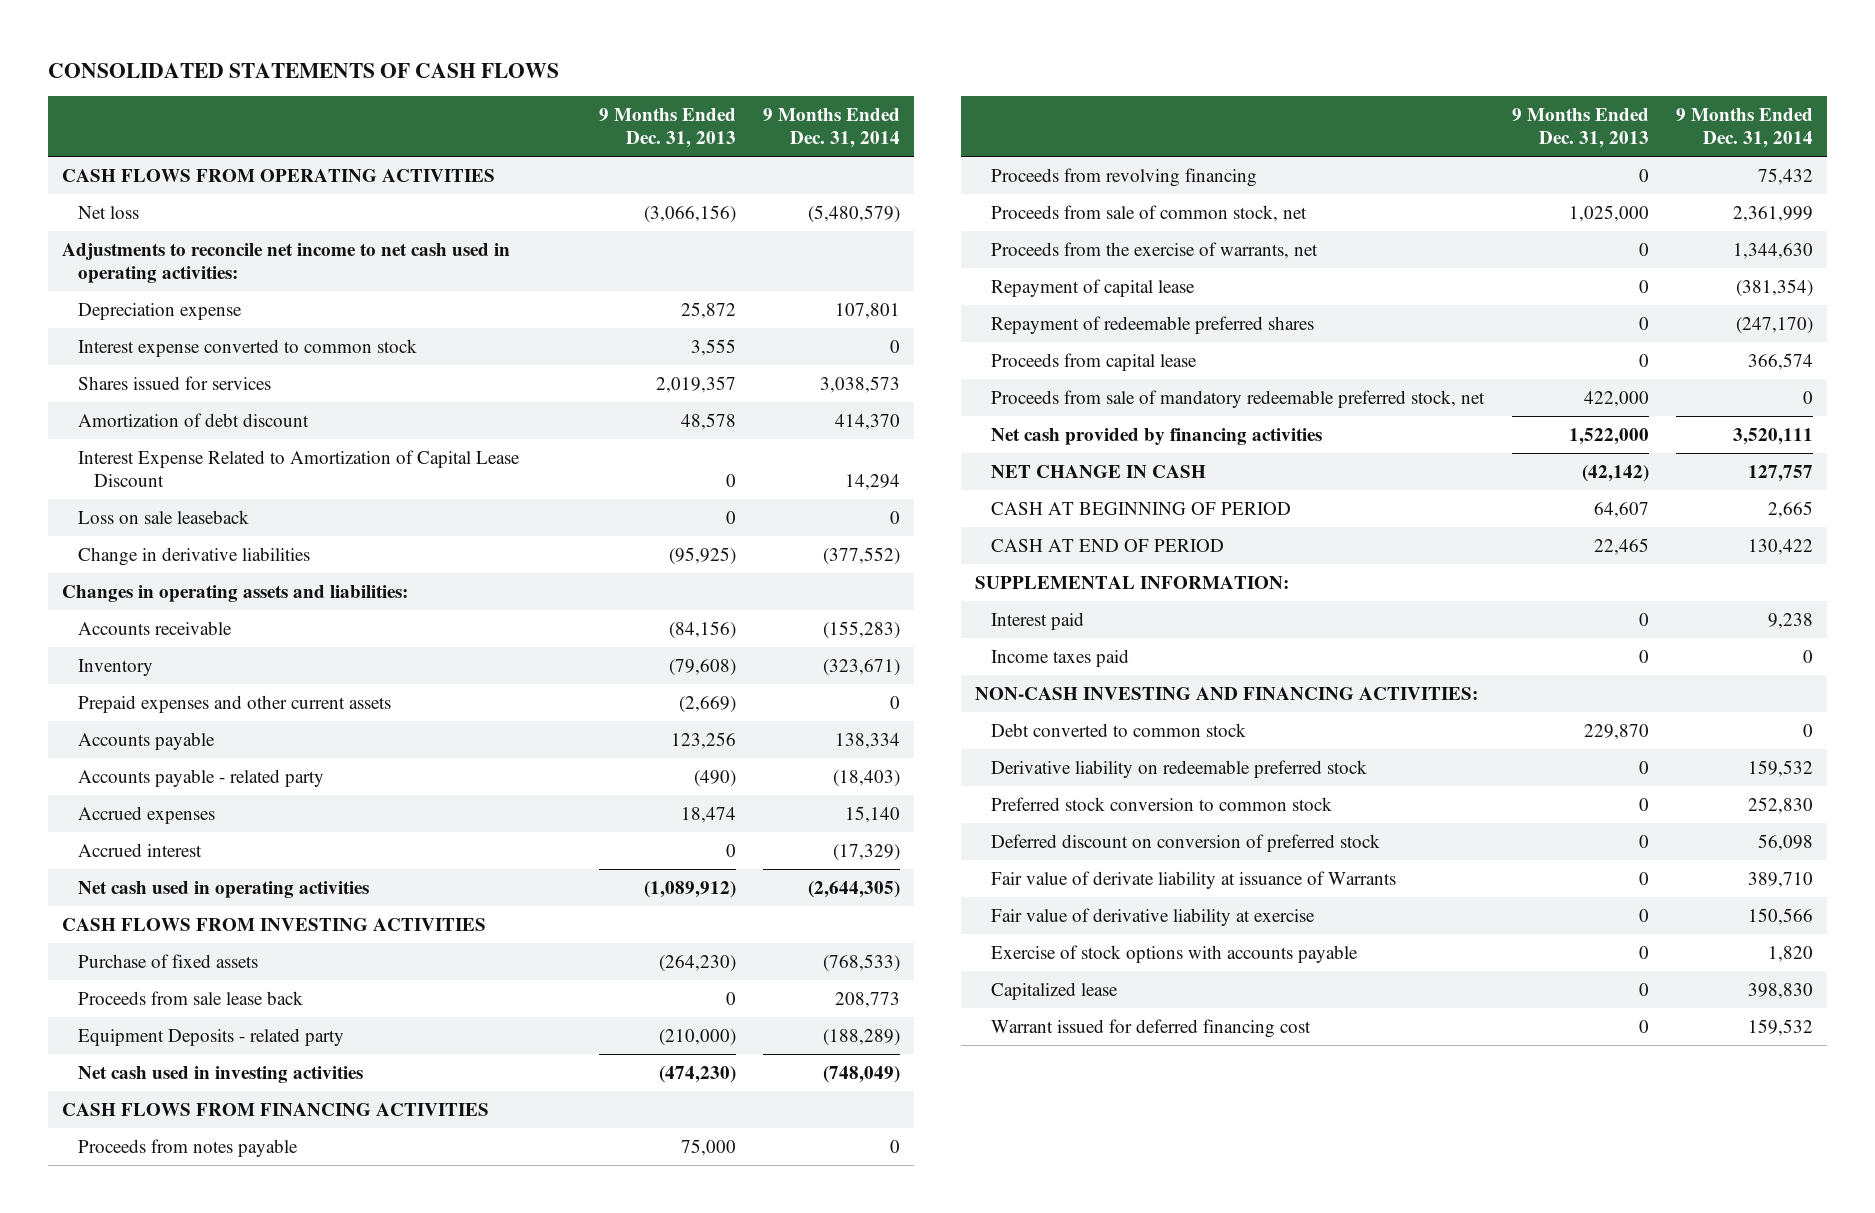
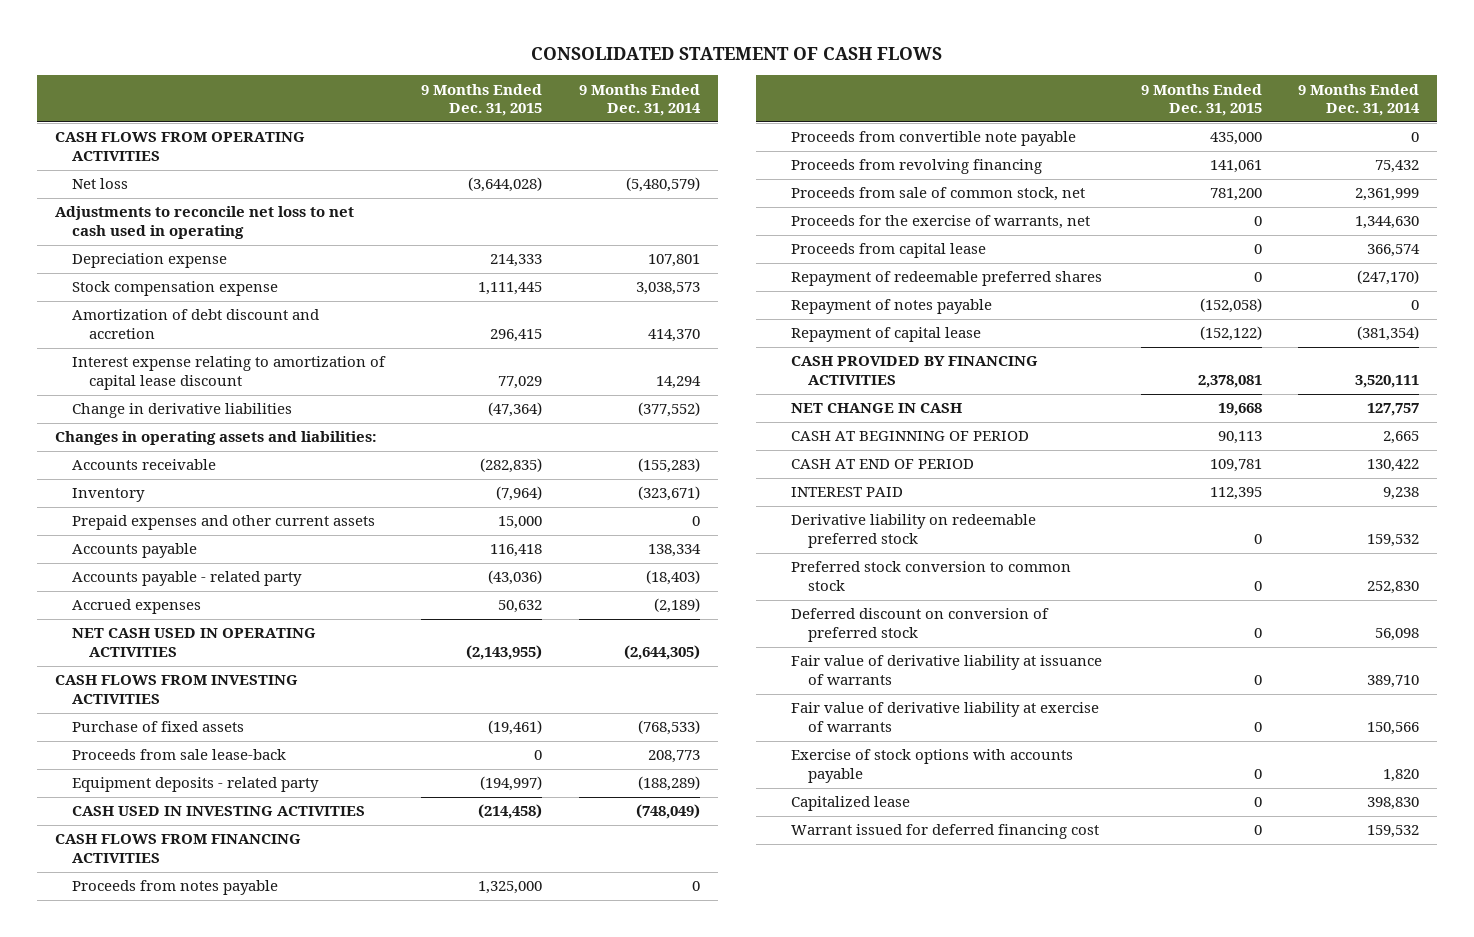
- CONSOLIDATED STATEMENTS OF CASH FLOWS
+ CONSOLIDATED STATEMENT OF CASH FLOWS
- | 9 Months Ended Dec. 31, 2013 | 9 Months Ended Dec. 31, 2014
+ | 9 Months Ended Dec. 31, 2015 | 9 Months Ended Dec. 31, 2014
- Adjustments to reconcile net income to net cash used in operating activities:
+ Adjustments to reconcile net loss to net cash used in operating
- Interest expense converted to common stock | 3,555 | 0
- Shares issued for services | 2,019,357 | 3,038,573
- Amortization of debt discount | 48,578 | 414,370
- Interest Expense Related to Amortization of Capital Lease Discount | 0 | 14,294
- Loss on sale leaseback | 0 | 0
+ Stock compensation expense | 1,111,445 | 3,038,573
+ Amortization of debt discount and accretion | 296,415 | 414,370
+ Interest expense relating to amortization of capital lease discount | 77,029 | 14,294
- Accrued expenses | 18,474 | 15,140
- Accrued interest | 0 | (17,329)
- Net cash used in operating activities | (1,089,912) | (2,644,305)
+ Accrued expenses | 50,632 | (2,189)
+ NET CASH USED IN OPERATING ACTIVITIES | (2,143,955) | (2,644,305)
- Proceeds from sale lease back | 0 | 208,773
- Equipment Deposits - related party | (210,000) | (188,289)
- Net cash used in investing activities | (474,230) | (748,049)
+ Proceeds from sale lease-back | 0 | 208,773
+ Equipment deposits - related party | (194,997) | (188,289)
+ CASH USED IN INVESTING ACTIVITIES | (214,458) | (748,049)
+ Proceeds from convertible note payable | 435,000 | 0
- Proceeds from the exercise of warrants, net | 0 | 1,344,630
+ Proceeds for the exercise of warrants, net | 0 | 1,344,630
- Proceeds from sale of mandatory redeemable preferred stock, net | 422,000 | 0
- Net cash provided by financing activities | 1,522,000 | 3,520,111
moved down: Repayment of redeemable preferred shares | 0 | (247,170)
+ Repayment of notes payable | (152,058) | 0
moved down: Repayment of capital lease | (152,122) | (381,354)
+ CASH PROVIDED BY FINANCING ACTIVITIES | 2,378,081 | 3,520,111
- SUPPLEMENTAL INFORMATION:
- Interest paid | 0 | 9,238
- Income taxes paid | 0 | 0
- NON-CASH INVESTING AND FINANCING ACTIVITIES:
- Debt converted to common stock | 229,870 | 0
+ INTEREST PAID | 112,395 | 9,238
- Fair value of derivate liability at issuance of Warrants | 0 | 389,710
- Fair value of derivative liability at exercise | 0 | 150,566
+ Fair value of derivative liability at issuance of warrants | 0 | 389,710
+ Fair value of derivative liability at exercise of warrants | 0 | 150,566

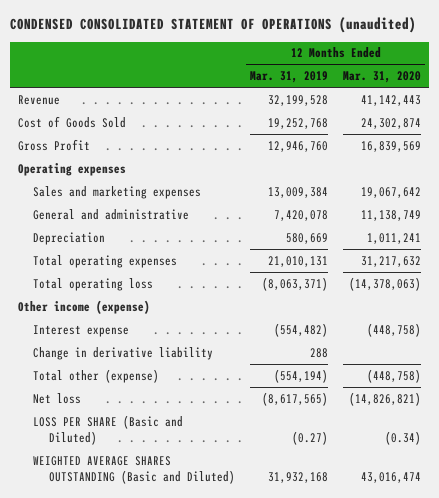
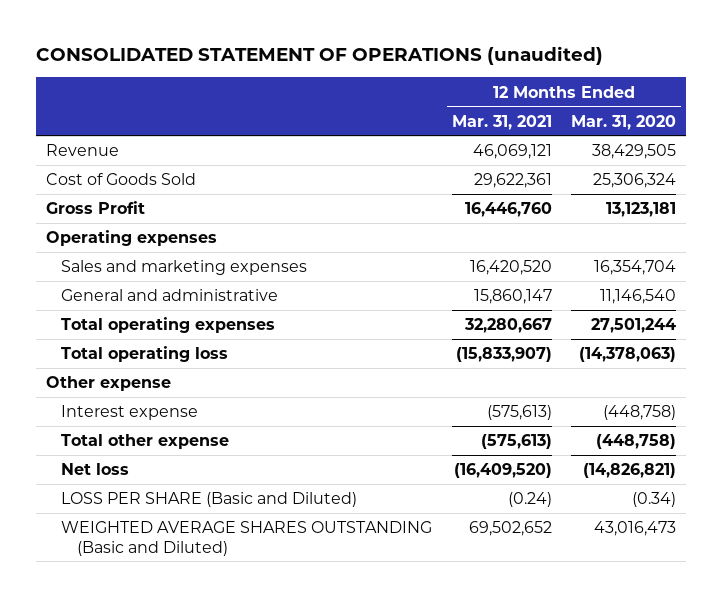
- CONDENSED CONSOLIDATED STATEMENT OF OPERATIONS (unaudited)
+ CONSOLIDATED STATEMENT OF OPERATIONS (unaudited)
- | 12 Months Ended Mar. 31, 2019 | 12 Months Ended Mar. 31, 2020
+ | 12 Months Ended Mar. 31, 2021 | 12 Months Ended Mar. 31, 2020
- Revenue | 32,199,528 | 41,142,443
- Cost of Goods Sold | 19,252,768 | 24,302,874
- Gross Profit | 12,946,760 | 16,839,569
+ Revenue | 46,069,121 | 38,429,505
+ Cost of Goods Sold | 29,622,361 | 25,306,324
+ Gross Profit | 16,446,760 | 13,123,181
- Sales and marketing expenses | 13,009,384 | 19,067,642
- General and administrative | 7,420,078 | 11,138,749
- Depreciation | 580,669 | 1,011,241
- Total operating expenses | 21,010,131 | 31,217,632
+ Sales and marketing expenses | 16,420,520 | 16,354,704
+ General and administrative | 15,860,147 | 11,146,540
+ Total operating expenses | 32,280,667 | 27,501,244
- Other income (expense)
+ Other expense
- Change in derivative liability | 288 |
- Total other (expense) | (554,194) | (448,758)
+ Total other expense | (575,613) | (448,758)
- WEIGHTED AVERAGE SHARES OUTSTANDING (Basic and Diluted) | 31,932,168 | 43,016,474
+ WEIGHTED AVERAGE SHARES OUTSTANDING (Basic and Diluted) | 69,502,652 | 43,016,473

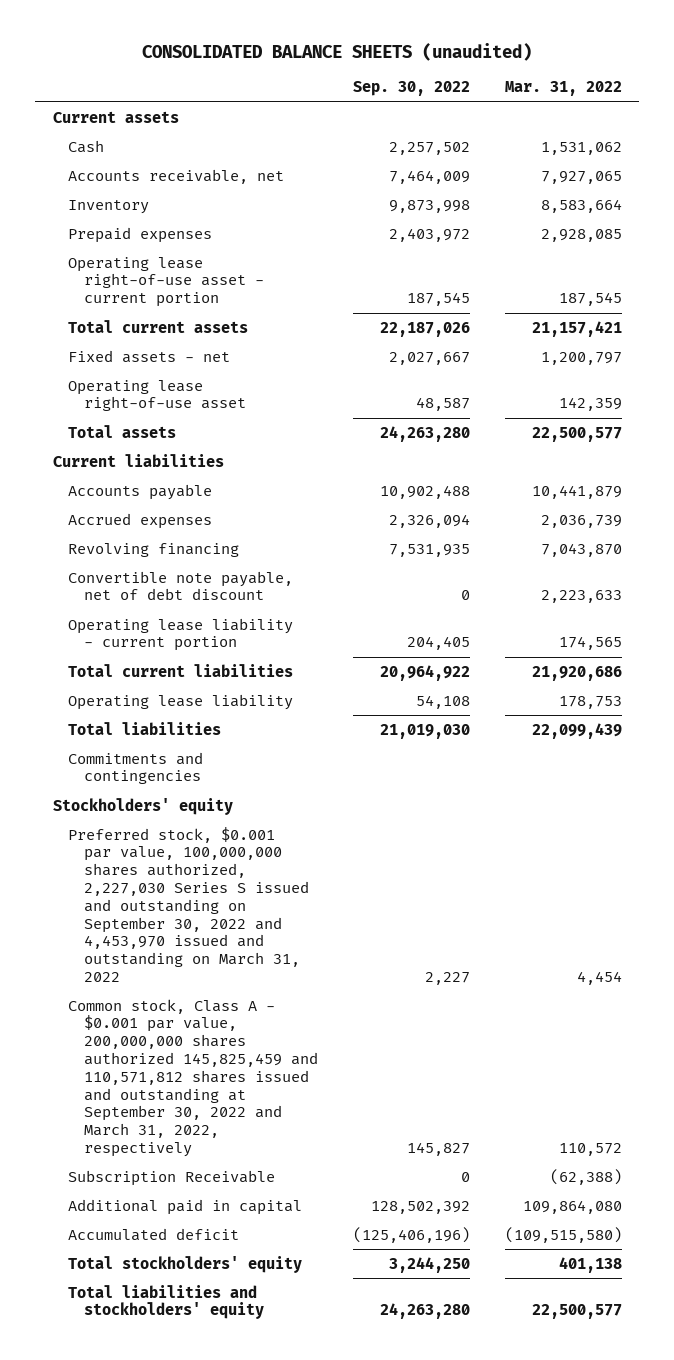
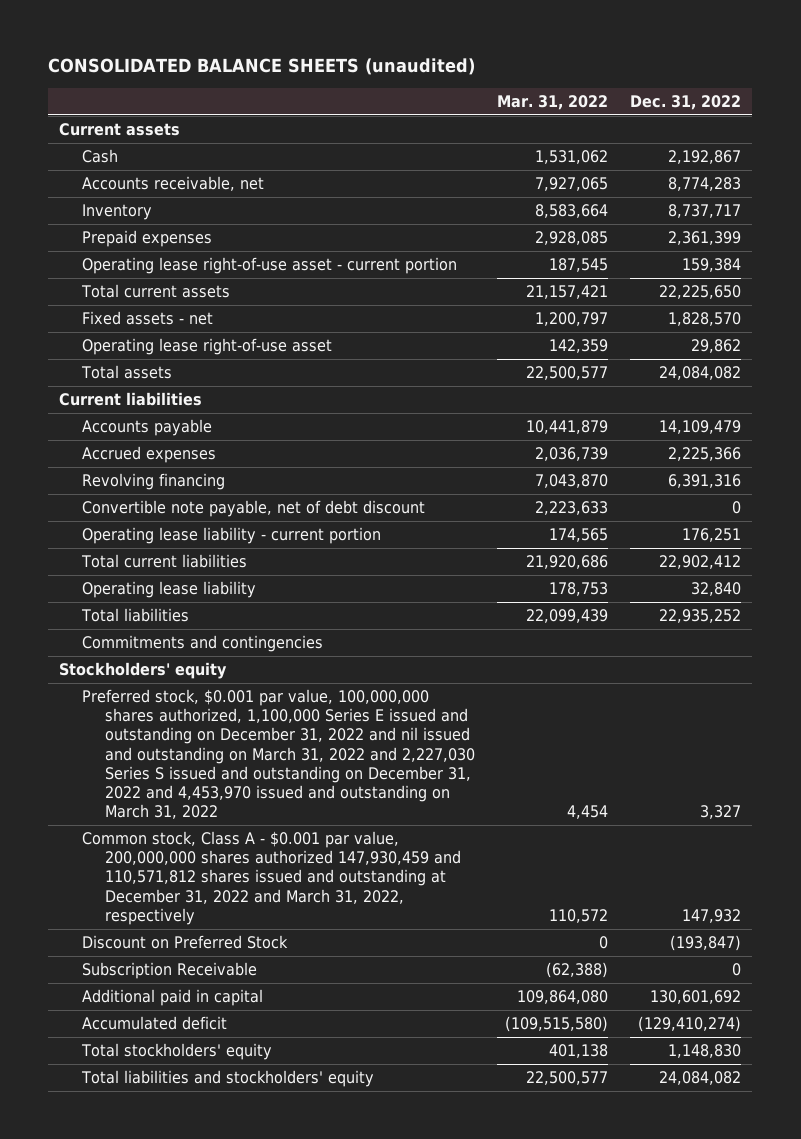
- | Sep. 30, 2022 | Mar. 31, 2022
+ | Mar. 31, 2022 | Dec. 31, 2022
- Preferred stock, $0.001 par value, 100,000,000 shares authorized, 2,227,030 Series S issued and outstanding on September 30, 2022 and 4,453,970 issued and outstanding on March 31, 2022 | 2,227 | 4,454
- Common stock, Class A - $0.001 par value, 200,000,000 shares authorized 145,825,459 and 110,571,812 shares issued and outstanding at September 30, 2022 and March 31, 2022, respectively | 145,827 | 110,572
+ Preferred stock, $0.001 par value, 100,000,000 shares authorized, 1,100,000 Series E issued and outstanding on December 31, 2022 and nil issued and outstanding on March 31, 2022 and 2,227,030 Series S issued and outstanding on December 31, 2022 and 4,453,970 issued and outstanding on March 31, 2022 | 4,454 | 3,327
+ Common stock, Class A - $0.001 par value, 200,000,000 shares authorized 147,930,459 and 110,571,812 shares issued and outstanding at December 31, 2022 and March 31, 2022, respectively | 110,572 | 147,932
+ Discount on Preferred Stock | 0 | (193,847)

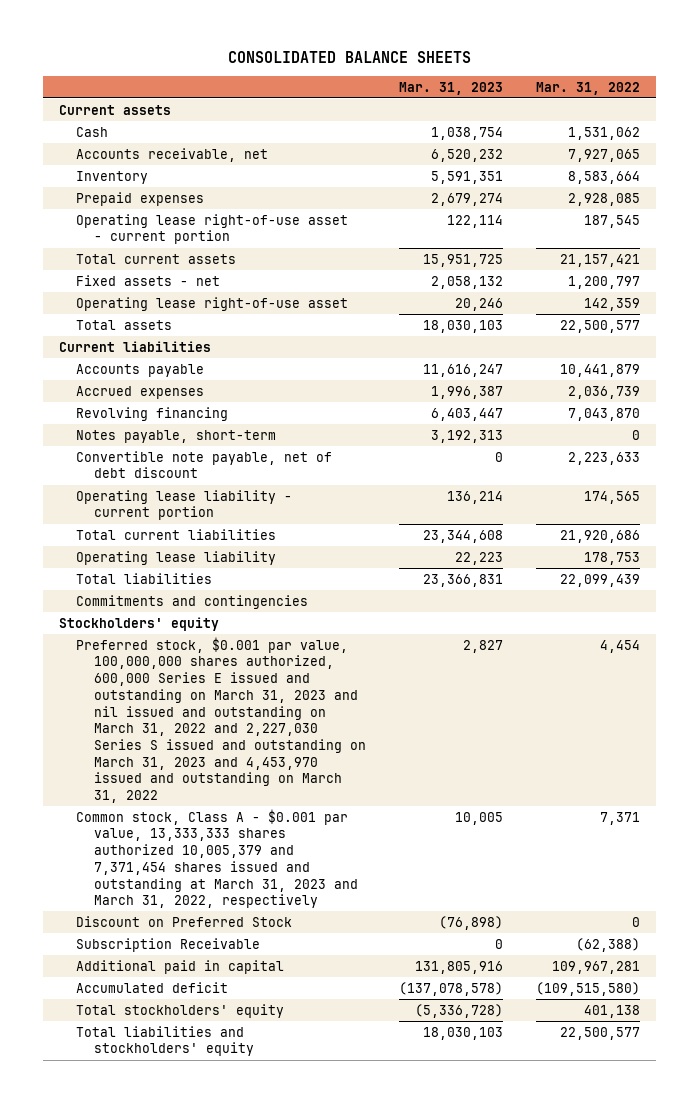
- CONSOLIDATED BALANCE SHEETS (unaudited)
+ CONSOLIDATED BALANCE SHEETS
- | Mar. 31, 2022 | Dec. 31, 2022
+ | Mar. 31, 2023 | Mar. 31, 2022
+ Notes payable, short-term | 3,192,313 | 0
- Preferred stock, $0.001 par value, 100,000,000 shares authorized, 1,100,000 Series E issued and outstanding on December 31, 2022 and nil issued and outstanding on March 31, 2022 and 2,227,030 Series S issued and outstanding on December 31, 2022 and 4,453,970 issued and outstanding on March 31, 2022 | 4,454 | 3,327
- Common stock, Class A - $0.001 par value, 200,000,000 shares authorized 147,930,459 and 110,571,812 shares issued and outstanding at December 31, 2022 and March 31, 2022, respectively | 110,572 | 147,932
+ Preferred stock, $0.001 par value, 100,000,000 shares authorized, 600,000 Series E issued and outstanding on March 31, 2023 and nil issued and outstanding on March 31, 2022 and 2,227,030 Series S issued and outstanding on March 31, 2023 and 4,453,970 issued and outstanding on March 31, 2022 | 2,827 | 4,454
+ Common stock, Class A - $0.001 par value, 13,333,333 shares authorized 10,005,379 and 7,371,454 shares issued and outstanding at March 31, 2023 and March 31, 2022, respectively | 10,005 | 7,371
- Additional paid in capital | 109,864,080 | 130,601,692
+ Additional paid in capital | 131,805,916 | 109,967,281

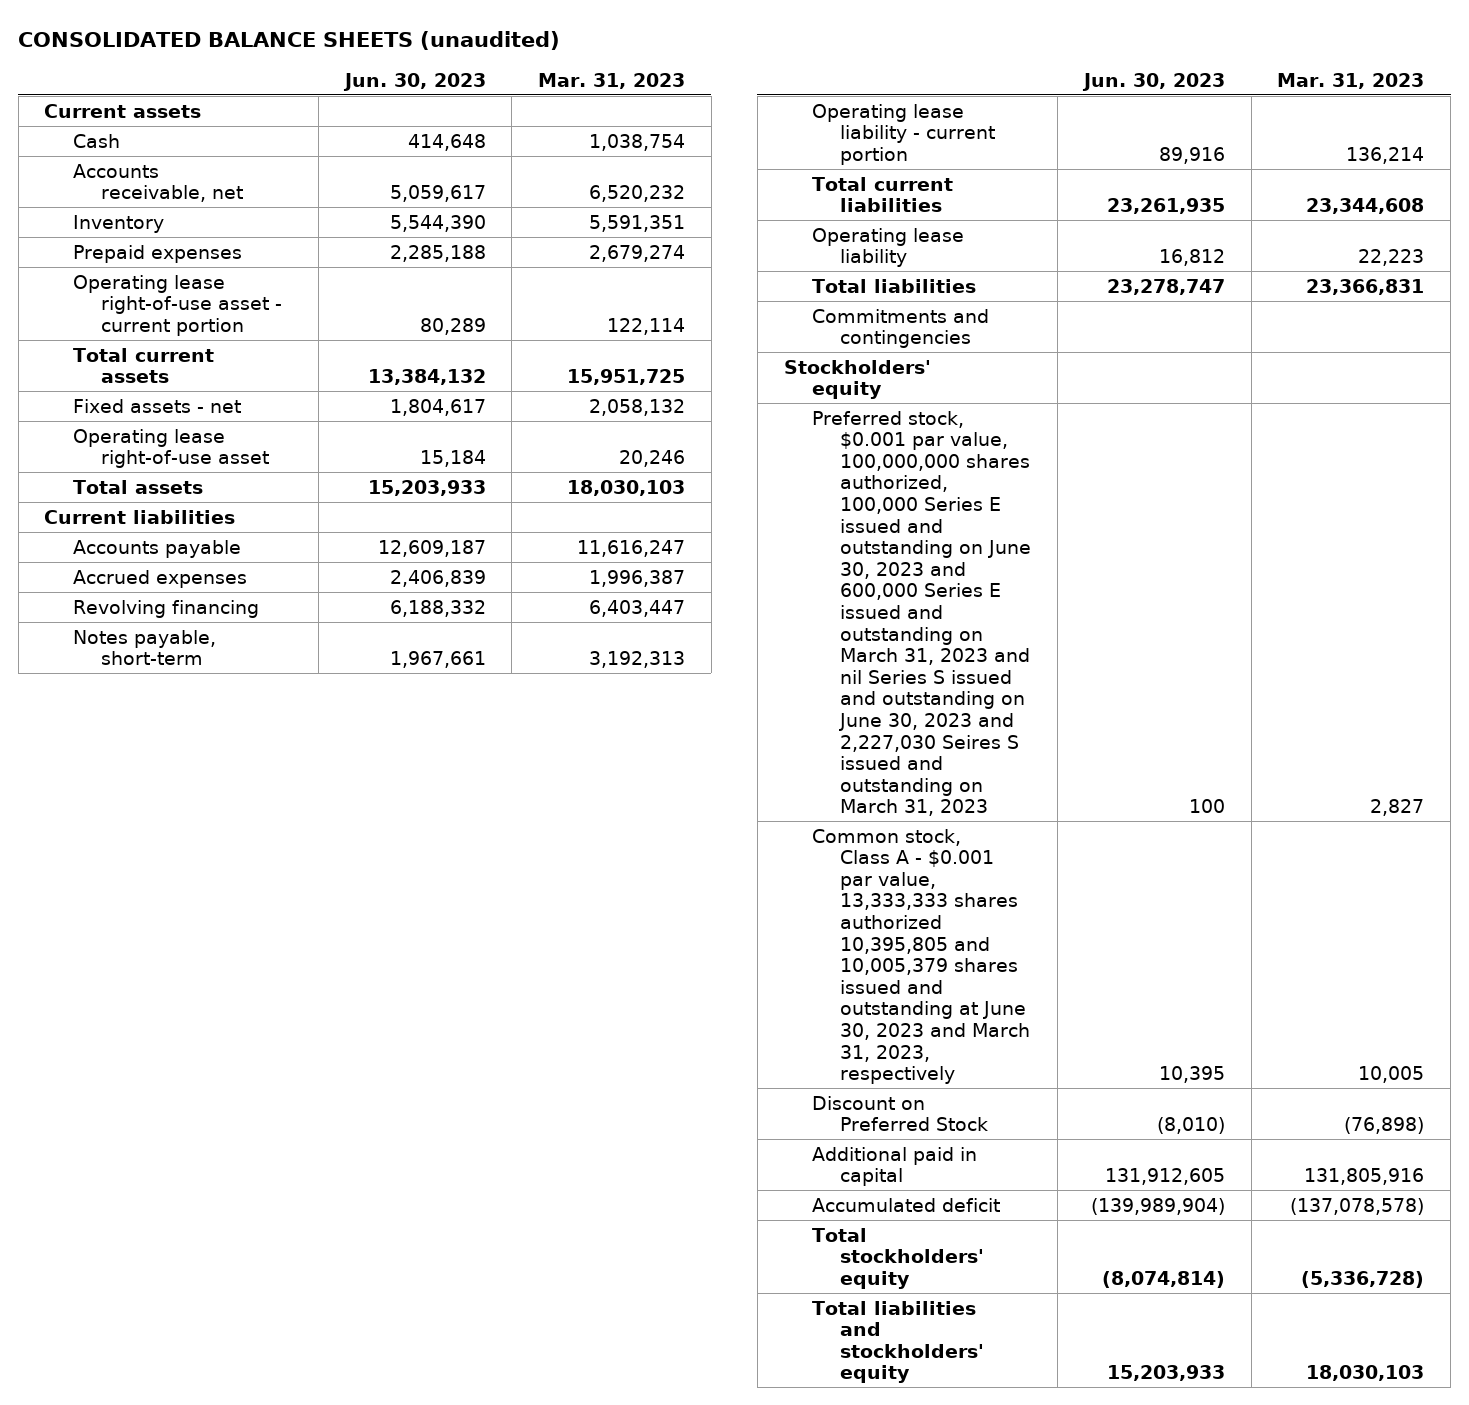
- CONSOLIDATED BALANCE SHEETS
+ CONSOLIDATED BALANCE SHEETS (unaudited)
- | Mar. 31, 2023 | Mar. 31, 2022
+ | Jun. 30, 2023 | Mar. 31, 2023
- Convertible note payable, net of debt discount | 0 | 2,223,633
- Preferred stock, $0.001 par value, 100,000,000 shares authorized, 600,000 Series E issued and outstanding on March 31, 2023 and nil issued and outstanding on March 31, 2022 and 2,227,030 Series S issued and outstanding on March 31, 2023 and 4,453,970 issued and outstanding on March 31, 2022 | 2,827 | 4,454
- Common stock, Class A - $0.001 par value, 13,333,333 shares authorized 10,005,379 and 7,371,454 shares issued and outstanding at March 31, 2023 and March 31, 2022, respectively | 10,005 | 7,371
+ Preferred stock, $0.001 par value, 100,000,000 shares authorized, 100,000 Series E issued and outstanding on June 30, 2023 and 600,000 Series E issued and outstanding on March 31, 2023 and nil Series S issued and outstanding on June 30, 2023 and 2,227,030 Seires S issued and outstanding on March 31, 2023 | 100 | 2,827
+ Common stock, Class A - $0.001 par value, 13,333,333 shares authorized 10,395,805 and 10,005,379 shares issued and outstanding at June 30, 2023 and March 31, 2023, respectively | 10,395 | 10,005
- Subscription Receivable | 0 | (62,388)

